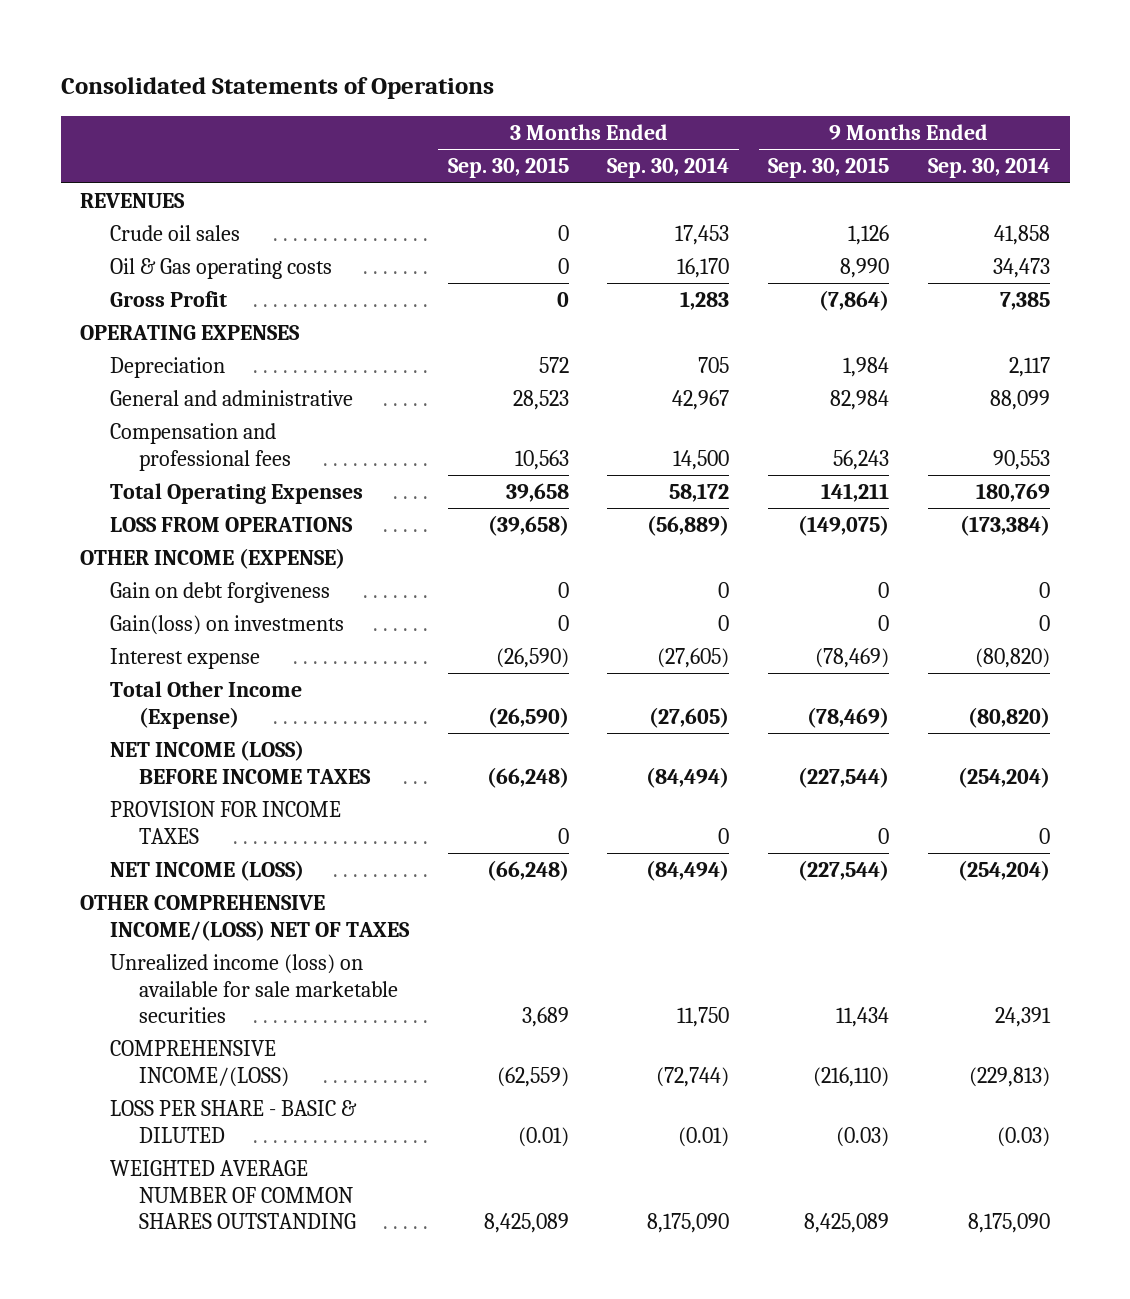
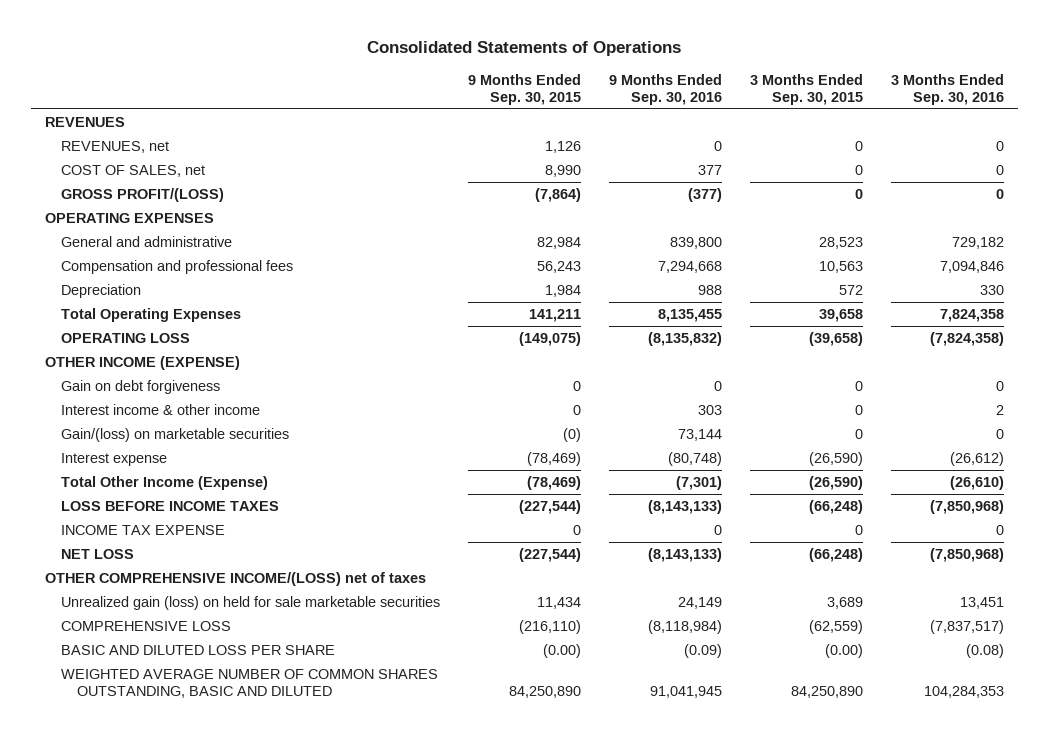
- | 3 Months Ended Sep. 30, 2015 | 3 Months Ended Sep. 30, 2014 | 9 Months Ended Sep. 30, 2015 | 9 Months Ended Sep. 30, 2014
+ | 9 Months Ended Sep. 30, 2015 | 9 Months Ended Sep. 30, 2016 | 3 Months Ended Sep. 30, 2015 | 3 Months Ended Sep. 30, 2016
- Crude oil sales | 0 | 17,453 | 1,126 | 41,858
- Oil & Gas operating costs | 0 | 16,170 | 8,990 | 34,473
- Gross Profit | 0 | 1,283 | (7,864) | 7,385
+ REVENUES, net | 1,126 | 0 | 0 | 0
+ COST OF SALES, net | 8,990 | 377 | 0 | 0
+ GROSS PROFIT/(LOSS) | (7,864) | (377) | 0 | 0
moved down: Depreciation | 1,984 | 988 | 572 | 330
- LOSS FROM OPERATIONS | (39,658) | (56,889) | (149,075) | (173,384)
+ OPERATING LOSS | (149,075) | (8,135,832) | (39,658) | (7,824,358)
- Gain(loss) on investments | 0 | 0 | 0 | 0
+ Interest income & other income | 0 | 303 | 0 | 2
+ Gain/(loss) on marketable securities | (0) | 73,144 | 0 | 0
- NET INCOME (LOSS) BEFORE INCOME TAXES | (66,248) | (84,494) | (227,544) | (254,204)
- PROVISION FOR INCOME TAXES | 0 | 0 | 0 | 0
- NET INCOME (LOSS) | (66,248) | (84,494) | (227,544) | (254,204)
- OTHER COMPREHENSIVE INCOME/(LOSS) NET OF TAXES
- Unrealized income (loss) on available for sale marketable securities | 3,689 | 11,750 | 11,434 | 24,391
- COMPREHENSIVE INCOME/(LOSS) | (62,559) | (72,744) | (216,110) | (229,813)
- LOSS PER SHARE - BASIC & DILUTED | (0.01) | (0.01) | (0.03) | (0.03)
- WEIGHTED AVERAGE NUMBER OF COMMON SHARES OUTSTANDING | 8,425,089 | 8,175,090 | 8,425,089 | 8,175,090
+ LOSS BEFORE INCOME TAXES | (227,544) | (8,143,133) | (66,248) | (7,850,968)
+ INCOME TAX EXPENSE | 0 | 0 | 0 | 0
+ NET LOSS | (227,544) | (8,143,133) | (66,248) | (7,850,968)
+ OTHER COMPREHENSIVE INCOME/(LOSS) net of taxes
+ Unrealized gain (loss) on held for sale marketable securities | 11,434 | 24,149 | 3,689 | 13,451
+ COMPREHENSIVE LOSS | (216,110) | (8,118,984) | (62,559) | (7,837,517)
+ BASIC AND DILUTED LOSS PER SHARE | (0.00) | (0.09) | (0.00) | (0.08)
+ WEIGHTED AVERAGE NUMBER OF COMMON SHARES OUTSTANDING, BASIC AND DILUTED | 84,250,890 | 91,041,945 | 84,250,890 | 104,284,353

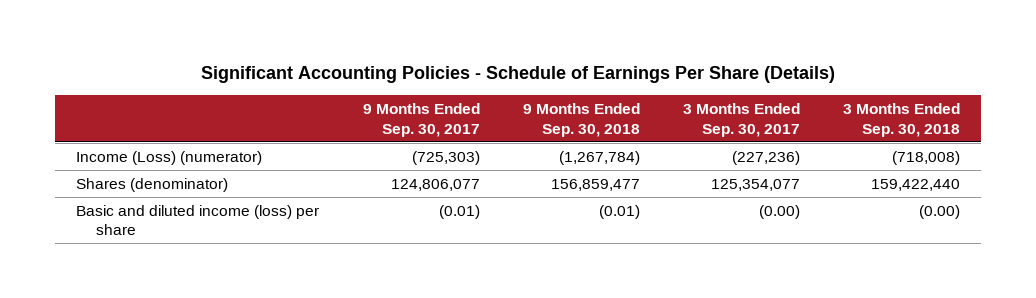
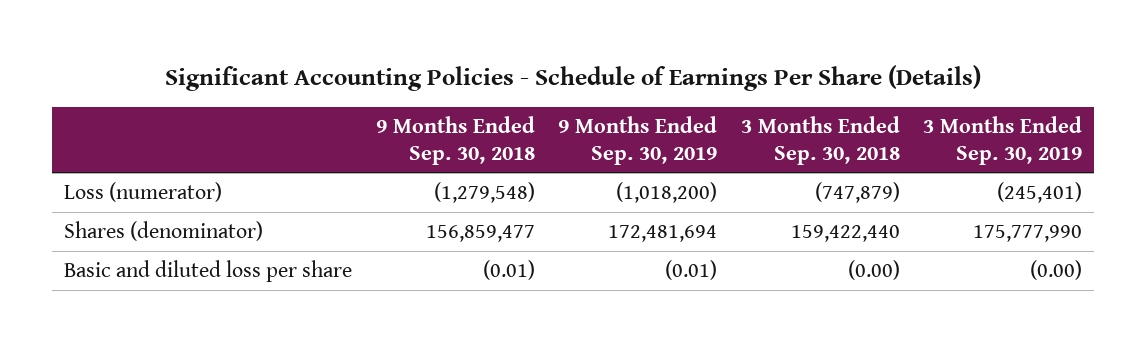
- | 9 Months Ended Sep. 30, 2017 | 9 Months Ended Sep. 30, 2018 | 3 Months Ended Sep. 30, 2017 | 3 Months Ended Sep. 30, 2018
+ | 9 Months Ended Sep. 30, 2018 | 9 Months Ended Sep. 30, 2019 | 3 Months Ended Sep. 30, 2018 | 3 Months Ended Sep. 30, 2019
- Income (Loss) (numerator) | (725,303) | (1,267,784) | (227,236) | (718,008)
+ Loss (numerator) | (1,279,548) | (1,018,200) | (747,879) | (245,401)
- Basic and diluted income (loss) per share | (0.01) | (0.01) | (0.00) | (0.00)
+ Basic and diluted loss per share | (0.01) | (0.01) | (0.00) | (0.00)

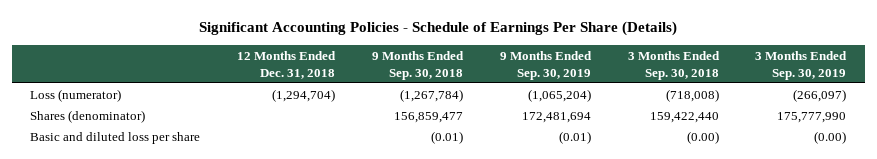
- | 9 Months Ended Sep. 30, 2018 | 9 Months Ended Sep. 30, 2019 | 3 Months Ended Sep. 30, 2018 | 3 Months Ended Sep. 30, 2019
+ | 12 Months Ended Dec. 31, 2018 | 9 Months Ended Sep. 30, 2018 | 9 Months Ended Sep. 30, 2019 | 3 Months Ended Sep. 30, 2018 | 3 Months Ended Sep. 30, 2019
- Loss (numerator) | (1,279,548) | (1,018,200) | (747,879) | (245,401)
+ Loss (numerator) | (1,294,704) | (1,267,784) | (1,065,204) | (718,008) | (266,097)

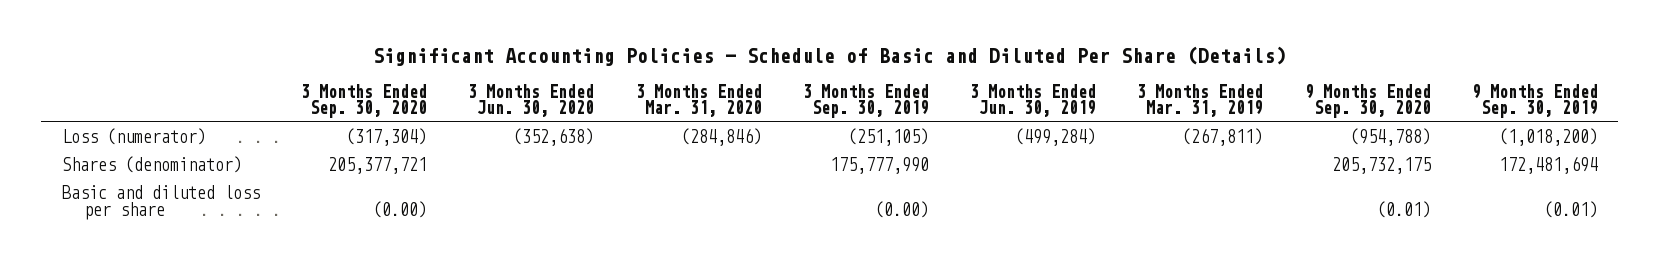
- Significant Accounting Policies - Schedule of Earnings Per Share (Details)
+ Significant Accounting Policies - Schedule of Basic and Diluted Per Share (Details)
- | 12 Months Ended Dec. 31, 2018 | 9 Months Ended Sep. 30, 2018 | 9 Months Ended Sep. 30, 2019 | 3 Months Ended Sep. 30, 2018 | 3 Months Ended Sep. 30, 2019
+ | 3 Months Ended Sep. 30, 2020 | 3 Months Ended Jun. 30, 2020 | 3 Months Ended Mar. 31, 2020 | 3 Months Ended Sep. 30, 2019 | 3 Months Ended Jun. 30, 2019 | 3 Months Ended Mar. 31, 2019 | 9 Months Ended Sep. 30, 2020 | 9 Months Ended Sep. 30, 2019
- Loss (numerator) | (1,294,704) | (1,267,784) | (1,065,204) | (718,008) | (266,097)
+ Loss (numerator) | (317,304) | (352,638) | (284,846) | (251,105) | (499,284) | (267,811) | (954,788) | (1,018,200)

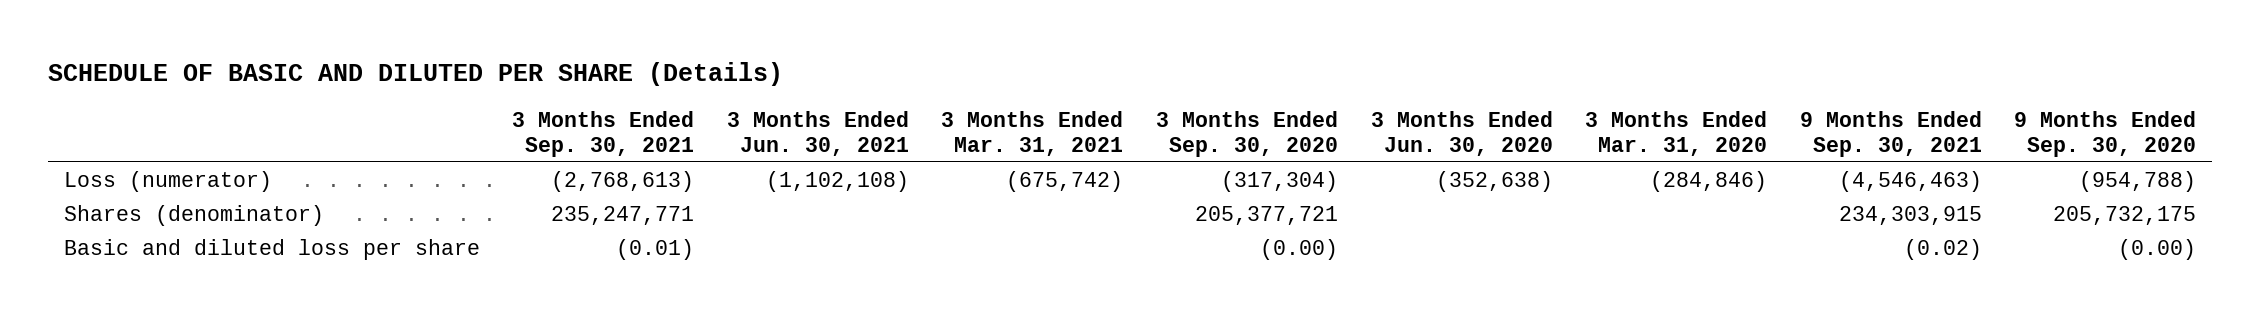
- Significant Accounting Policies - Schedule of Basic and Diluted Per Share (Details)
+ SCHEDULE OF BASIC AND DILUTED PER SHARE (Details)
- | 3 Months Ended Sep. 30, 2020 | 3 Months Ended Jun. 30, 2020 | 3 Months Ended Mar. 31, 2020 | 3 Months Ended Sep. 30, 2019 | 3 Months Ended Jun. 30, 2019 | 3 Months Ended Mar. 31, 2019 | 9 Months Ended Sep. 30, 2020 | 9 Months Ended Sep. 30, 2019
+ | 3 Months Ended Sep. 30, 2021 | 3 Months Ended Jun. 30, 2021 | 3 Months Ended Mar. 31, 2021 | 3 Months Ended Sep. 30, 2020 | 3 Months Ended Jun. 30, 2020 | 3 Months Ended Mar. 31, 2020 | 9 Months Ended Sep. 30, 2021 | 9 Months Ended Sep. 30, 2020
- Basic and diluted loss per share | (0.00) | | | (0.00) | | | (0.01) | (0.01)
+ Basic and diluted loss per share | (0.01) | | | (0.00) | | | (0.02) | (0.00)

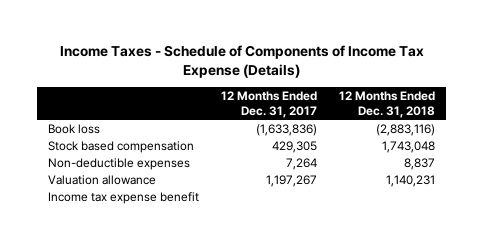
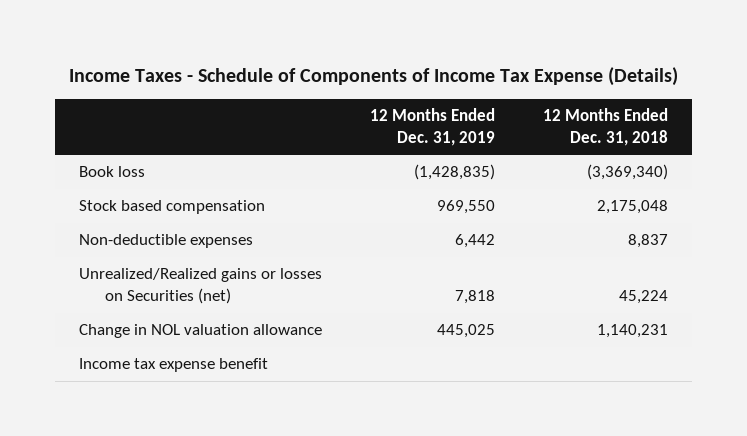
- | 12 Months Ended Dec. 31, 2017 | 12 Months Ended Dec. 31, 2018
+ | 12 Months Ended Dec. 31, 2019 | 12 Months Ended Dec. 31, 2018
- Book loss | (1,633,836) | (2,883,116)
- Stock based compensation | 429,305 | 1,743,048
+ Book loss | (1,428,835) | (3,369,340)
+ Stock based compensation | 969,550 | 2,175,048
- Valuation allowance | 1,197,267 | 1,140,231
+ Unrealized/Realized gains or losses on Securities (net) | 7,818 | 45,224
+ Change in NOL valuation allowance | 445,025 | 1,140,231

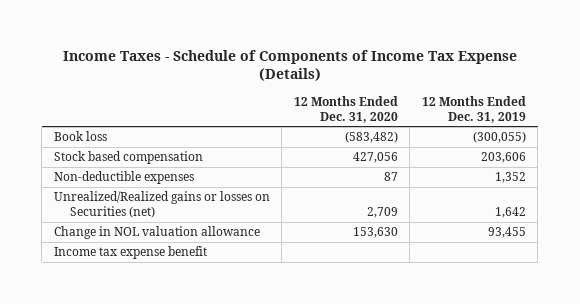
- | 12 Months Ended Dec. 31, 2019 | 12 Months Ended Dec. 31, 2018
+ | 12 Months Ended Dec. 31, 2020 | 12 Months Ended Dec. 31, 2019
- Book loss | (1,428,835) | (3,369,340)
- Stock based compensation | 969,550 | 2,175,048
- Non-deductible expenses | 6,442 | 8,837
- Unrealized/Realized gains or losses on Securities (net) | 7,818 | 45,224
- Change in NOL valuation allowance | 445,025 | 1,140,231
+ Book loss | (583,482) | (300,055)
+ Stock based compensation | 427,056 | 203,606
+ Non-deductible expenses | 87 | 1,352
+ Unrealized/Realized gains or losses on Securities (net) | 2,709 | 1,642
+ Change in NOL valuation allowance | 153,630 | 93,455

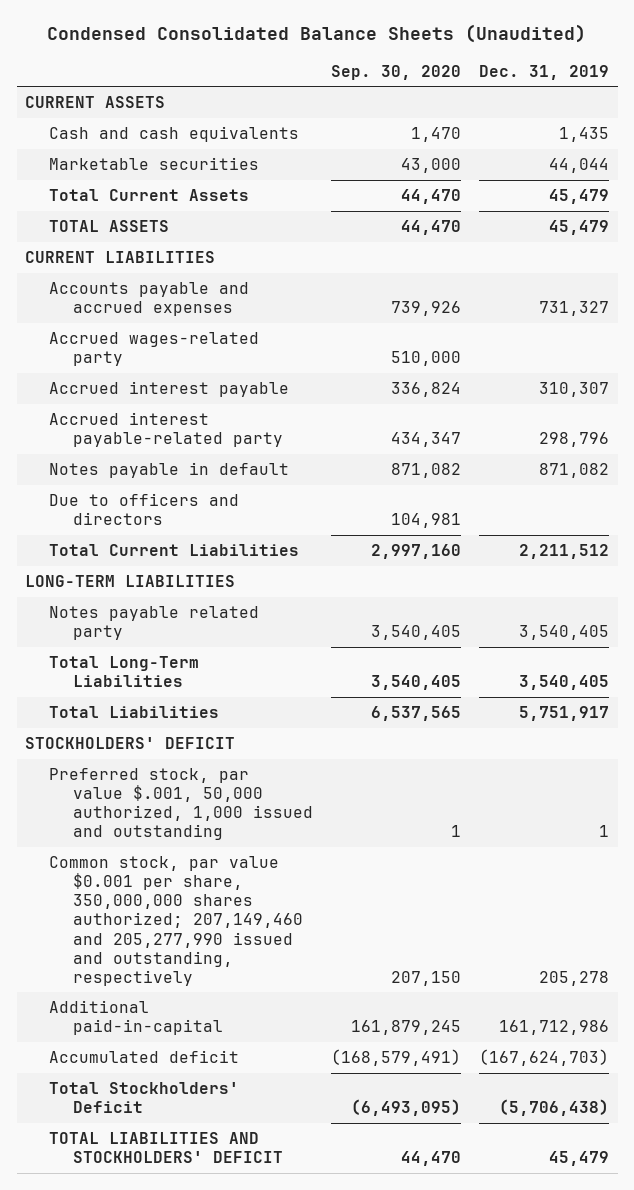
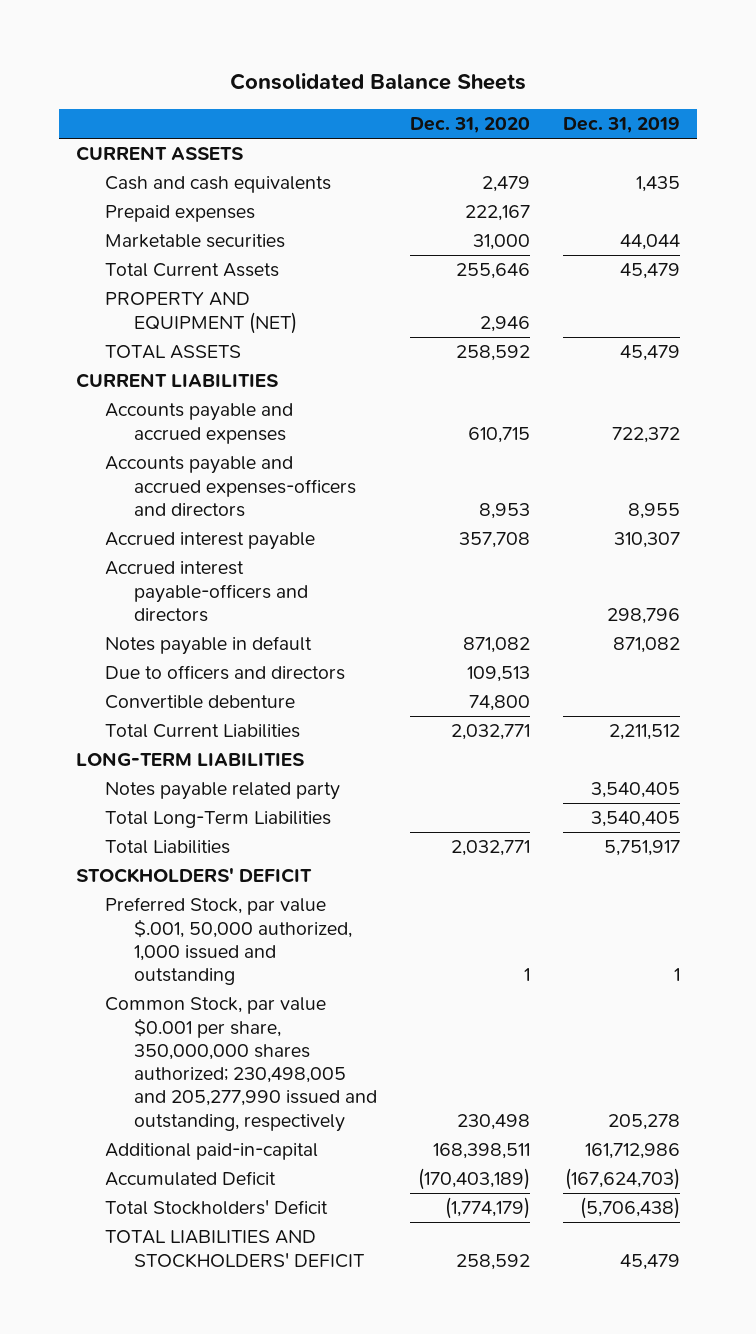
- Condensed Consolidated Balance Sheets (Unaudited)
+ Consolidated Balance Sheets
- | Sep. 30, 2020 | Dec. 31, 2019
+ | Dec. 31, 2020 | Dec. 31, 2019
+ Prepaid expenses | 222,167 |
+ PROPERTY AND EQUIPMENT (NET) | 2,946 |
- Accounts payable and accrued expenses | 739,926 | 731,327
- Accrued wages-related party | 510,000 |
+ Accounts payable and accrued expenses | 610,715 | 722,372
+ Accounts payable and accrued expenses-officers and directors | 8,953 | 8,955
- Accrued interest payable-related party | 434,347 | 298,796
+ Accrued interest payable-officers and directors | | 298,796
+ Convertible debenture | 74,800 |
- Preferred stock, par value $.001, 50,000 authorized, 1,000 issued and outstanding | 1 | 1
- Common stock, par value $0.001 per share, 350,000,000 shares authorized; 207,149,460 and 205,277,990 issued and outstanding, respectively | 207,150 | 205,278
+ Preferred Stock, par value $.001, 50,000 authorized, 1,000 issued and outstanding | 1 | 1
+ Common Stock, par value $0.001 per share, 350,000,000 shares authorized; 230,498,005 and 205,277,990 issued and outstanding, respectively | 230,498 | 205,278
- Accumulated deficit | (168,579,491) | (167,624,703)
+ Accumulated Deficit | (170,403,189) | (167,624,703)

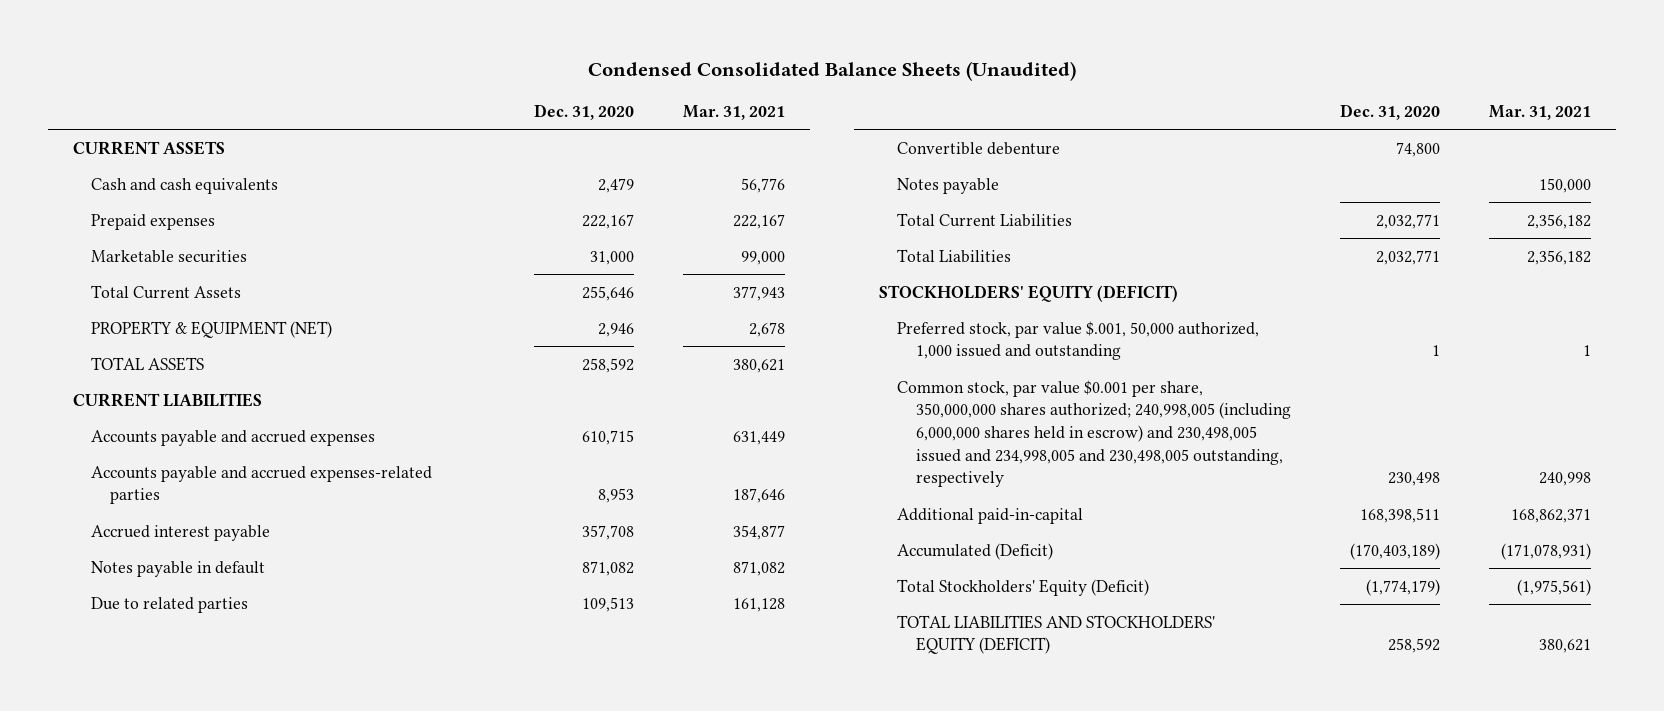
- Consolidated Balance Sheets
+ Condensed Consolidated Balance Sheets (Unaudited)
- | Dec. 31, 2020 | Dec. 31, 2019
+ | Dec. 31, 2020 | Mar. 31, 2021
- PROPERTY AND EQUIPMENT (NET) | 2,946 |
+ PROPERTY & EQUIPMENT (NET) | 2,946 | 2,678
- Accounts payable and accrued expenses-officers and directors | 8,953 | 8,955
+ Accounts payable and accrued expenses-related parties | 8,953 | 187,646
- Accrued interest payable-officers and directors | | 298,796
- Due to officers and directors | 109,513 |
+ Due to related parties | 109,513 | 161,128
+ Notes payable | | 150,000
- LONG-TERM LIABILITIES
- Notes payable related party | | 3,540,405
- Total Long-Term Liabilities | | 3,540,405
- STOCKHOLDERS' DEFICIT
- Preferred Stock, par value $.001, 50,000 authorized, 1,000 issued and outstanding | 1 | 1
- Common Stock, par value $0.001 per share, 350,000,000 shares authorized; 230,498,005 and 205,277,990 issued and outstanding, respectively | 230,498 | 205,278
+ STOCKHOLDERS' EQUITY (DEFICIT)
+ Preferred stock, par value $.001, 50,000 authorized, 1,000 issued and outstanding | 1 | 1
+ Common stock, par value $0.001 per share, 350,000,000 shares authorized; 240,998,005 (including 6,000,000 shares held in escrow) and 230,498,005 issued and 234,998,005 and 230,498,005 outstanding, respectively | 230,498 | 240,998
- Accumulated Deficit | (170,403,189) | (167,624,703)
- Total Stockholders' Deficit | (1,774,179) | (5,706,438)
- TOTAL LIABILITIES AND STOCKHOLDERS' DEFICIT | 258,592 | 45,479
+ Accumulated (Deficit) | (170,403,189) | (171,078,931)
+ Total Stockholders' Equity (Deficit) | (1,774,179) | (1,975,561)
+ TOTAL LIABILITIES AND STOCKHOLDERS' EQUITY (DEFICIT) | 258,592 | 380,621

